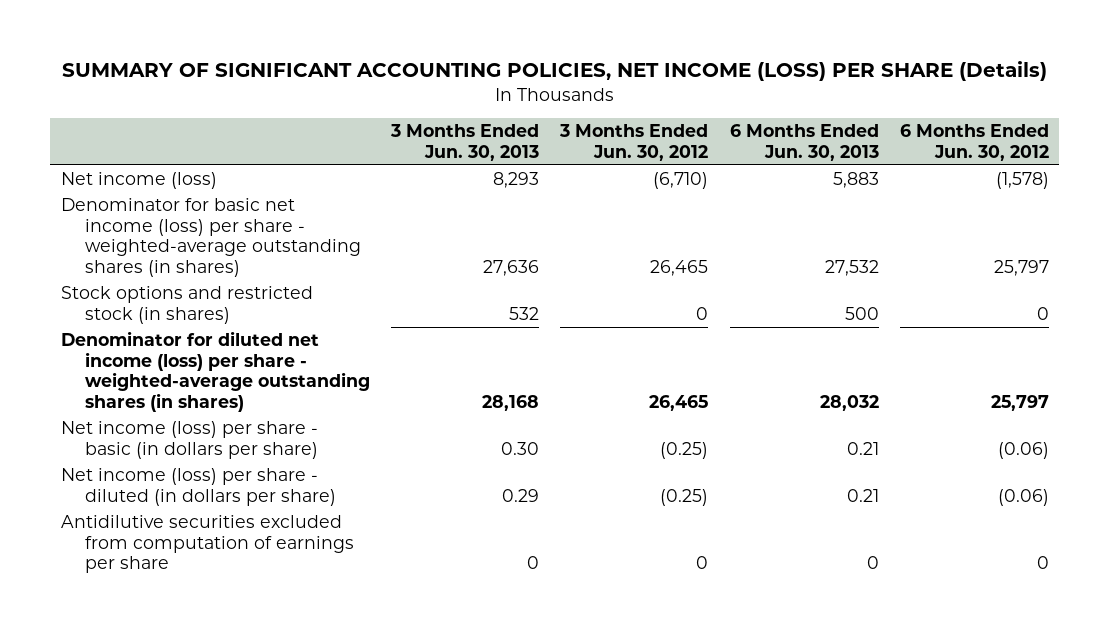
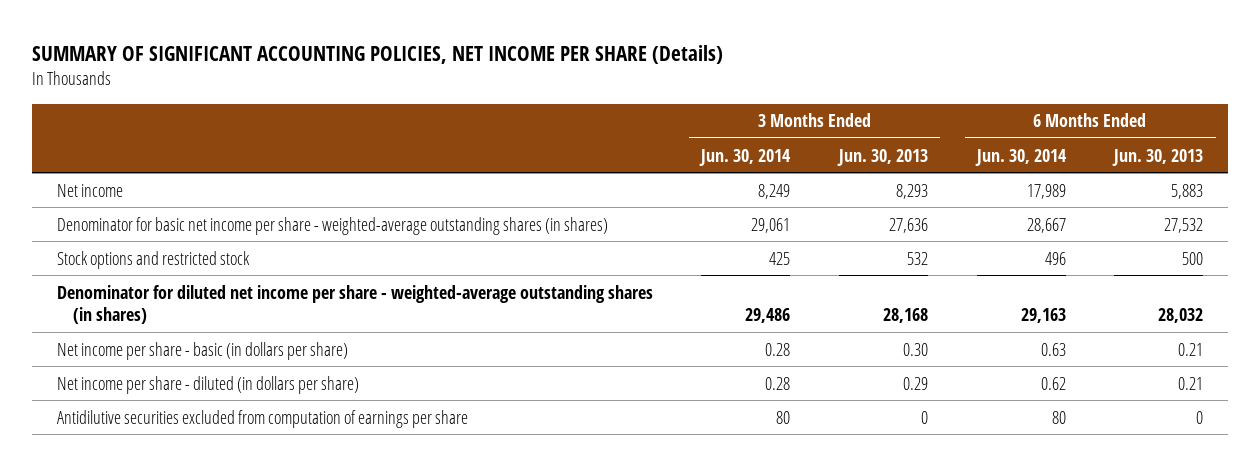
- SUMMARY OF SIGNIFICANT ACCOUNTING POLICIES, NET INCOME (LOSS) PER SHARE (Details)
+ SUMMARY OF SIGNIFICANT ACCOUNTING POLICIES, NET INCOME PER SHARE (Details)
- | 3 Months Ended Jun. 30, 2013 | 3 Months Ended Jun. 30, 2012 | 6 Months Ended Jun. 30, 2013 | 6 Months Ended Jun. 30, 2012
+ | 3 Months Ended Jun. 30, 2014 | 3 Months Ended Jun. 30, 2013 | 6 Months Ended Jun. 30, 2014 | 6 Months Ended Jun. 30, 2013
- Net income (loss) | 8,293 | (6,710) | 5,883 | (1,578)
- Denominator for basic net income (loss) per share - weighted-average outstanding shares (in shares) | 27,636 | 26,465 | 27,532 | 25,797
- Stock options and restricted stock (in shares) | 532 | 0 | 500 | 0
- Denominator for diluted net income (loss) per share - weighted-average outstanding shares (in shares) | 28,168 | 26,465 | 28,032 | 25,797
- Net income (loss) per share - basic (in dollars per share) | 0.30 | (0.25) | 0.21 | (0.06)
- Net income (loss) per share - diluted (in dollars per share) | 0.29 | (0.25) | 0.21 | (0.06)
+ Net income | 8,249 | 8,293 | 17,989 | 5,883
+ Denominator for basic net income per share - weighted-average outstanding shares (in shares) | 29,061 | 27,636 | 28,667 | 27,532
+ Stock options and restricted stock | 425 | 532 | 496 | 500
+ Denominator for diluted net income per share - weighted-average outstanding shares (in shares) | 29,486 | 28,168 | 29,163 | 28,032
+ Net income per share - basic (in dollars per share) | 0.28 | 0.30 | 0.63 | 0.21
+ Net income per share - diluted (in dollars per share) | 0.28 | 0.29 | 0.62 | 0.21

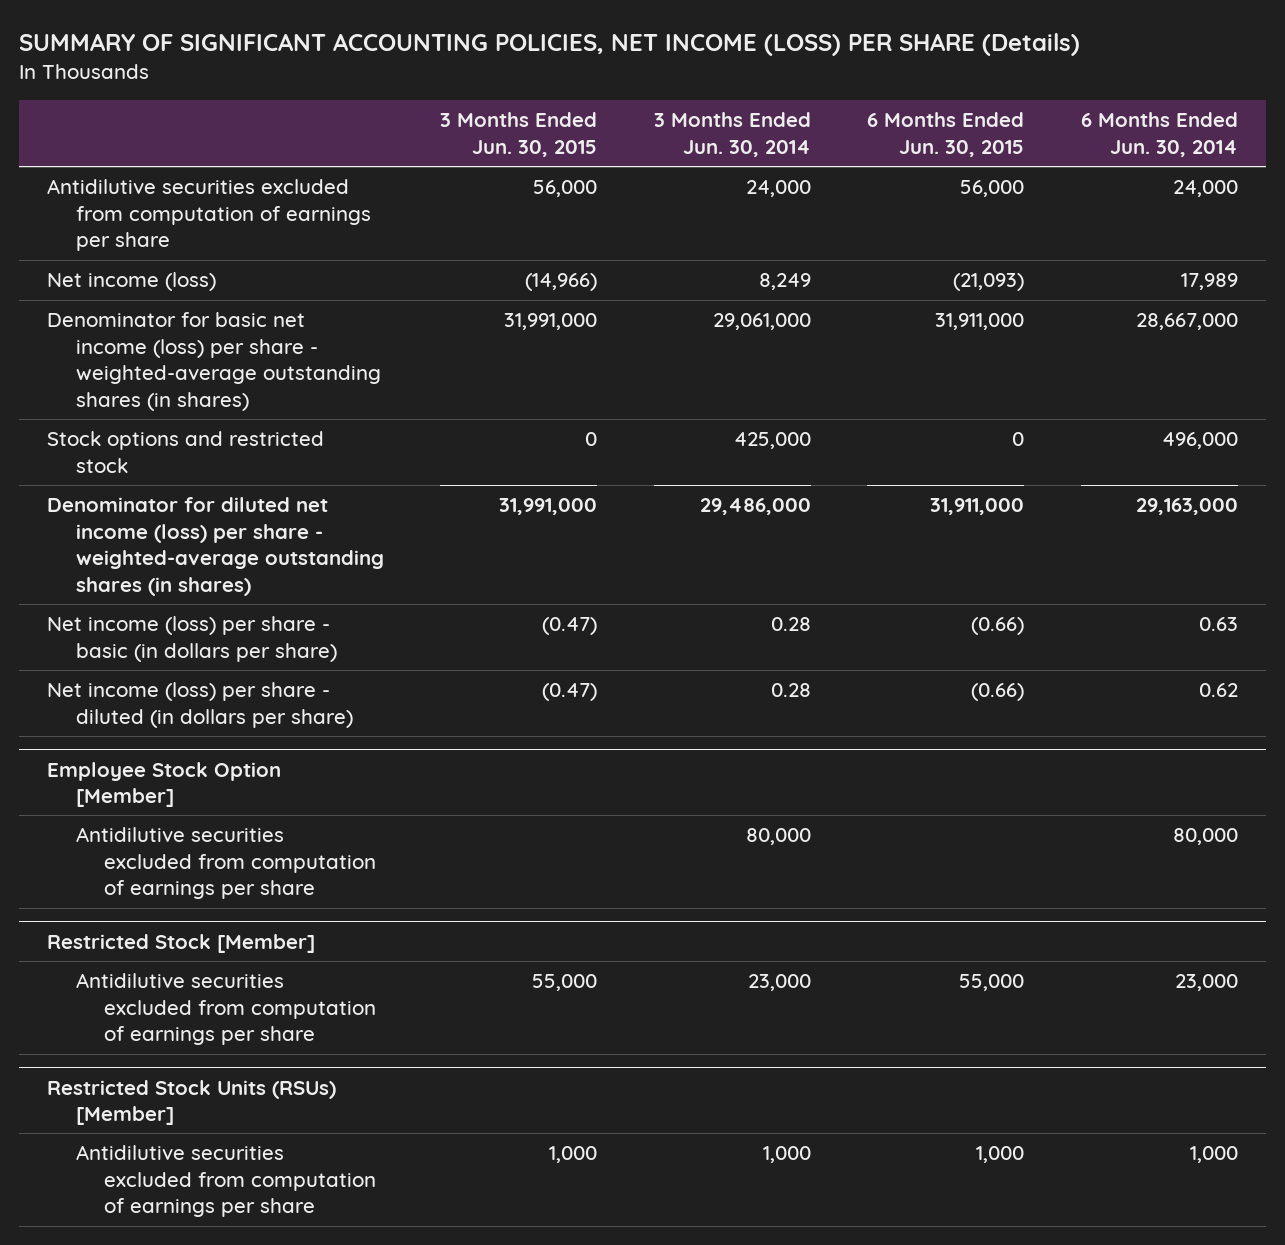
- SUMMARY OF SIGNIFICANT ACCOUNTING POLICIES, NET INCOME PER SHARE (Details)
+ SUMMARY OF SIGNIFICANT ACCOUNTING POLICIES, NET INCOME (LOSS) PER SHARE (Details)
- | 3 Months Ended Jun. 30, 2014 | 3 Months Ended Jun. 30, 2013 | 6 Months Ended Jun. 30, 2014 | 6 Months Ended Jun. 30, 2013
+ | 3 Months Ended Jun. 30, 2015 | 3 Months Ended Jun. 30, 2014 | 6 Months Ended Jun. 30, 2015 | 6 Months Ended Jun. 30, 2014
- Net income | 8,249 | 8,293 | 17,989 | 5,883
- Denominator for basic net income per share - weighted-average outstanding shares (in shares) | 29,061 | 27,636 | 28,667 | 27,532
- Stock options and restricted stock | 425 | 532 | 496 | 500
- Denominator for diluted net income per share - weighted-average outstanding shares (in shares) | 29,486 | 28,168 | 29,163 | 28,032
- Net income per share - basic (in dollars per share) | 0.28 | 0.30 | 0.63 | 0.21
- Net income per share - diluted (in dollars per share) | 0.28 | 0.29 | 0.62 | 0.21
- Antidilutive securities excluded from computation of earnings per share | 80 | 0 | 80 | 0
+ Antidilutive securities excluded from computation of earnings per share | 56,000 | 24,000 | 56,000 | 24,000
+ Net income (loss) | (14,966) | 8,249 | (21,093) | 17,989
+ Denominator for basic net income (loss) per share - weighted-average outstanding shares (in shares) | 31,991,000 | 29,061,000 | 31,911,000 | 28,667,000
+ Stock options and restricted stock | 0 | 425,000 | 0 | 496,000
+ Denominator for diluted net income (loss) per share - weighted-average outstanding shares (in shares) | 31,991,000 | 29,486,000 | 31,911,000 | 29,163,000
+ Net income (loss) per share - basic (in dollars per share) | (0.47) | 0.28 | (0.66) | 0.63
+ Net income (loss) per share - diluted (in dollars per share) | (0.47) | 0.28 | (0.66) | 0.62
+ Employee Stock Option [Member]
+ Antidilutive securities excluded from computation of earnings per share | | 80,000 | | 80,000
+ Restricted Stock [Member]
+ Antidilutive securities excluded from computation of earnings per share | 55,000 | 23,000 | 55,000 | 23,000
+ Restricted Stock Units (RSUs) [Member]
+ Antidilutive securities excluded from computation of earnings per share | 1,000 | 1,000 | 1,000 | 1,000

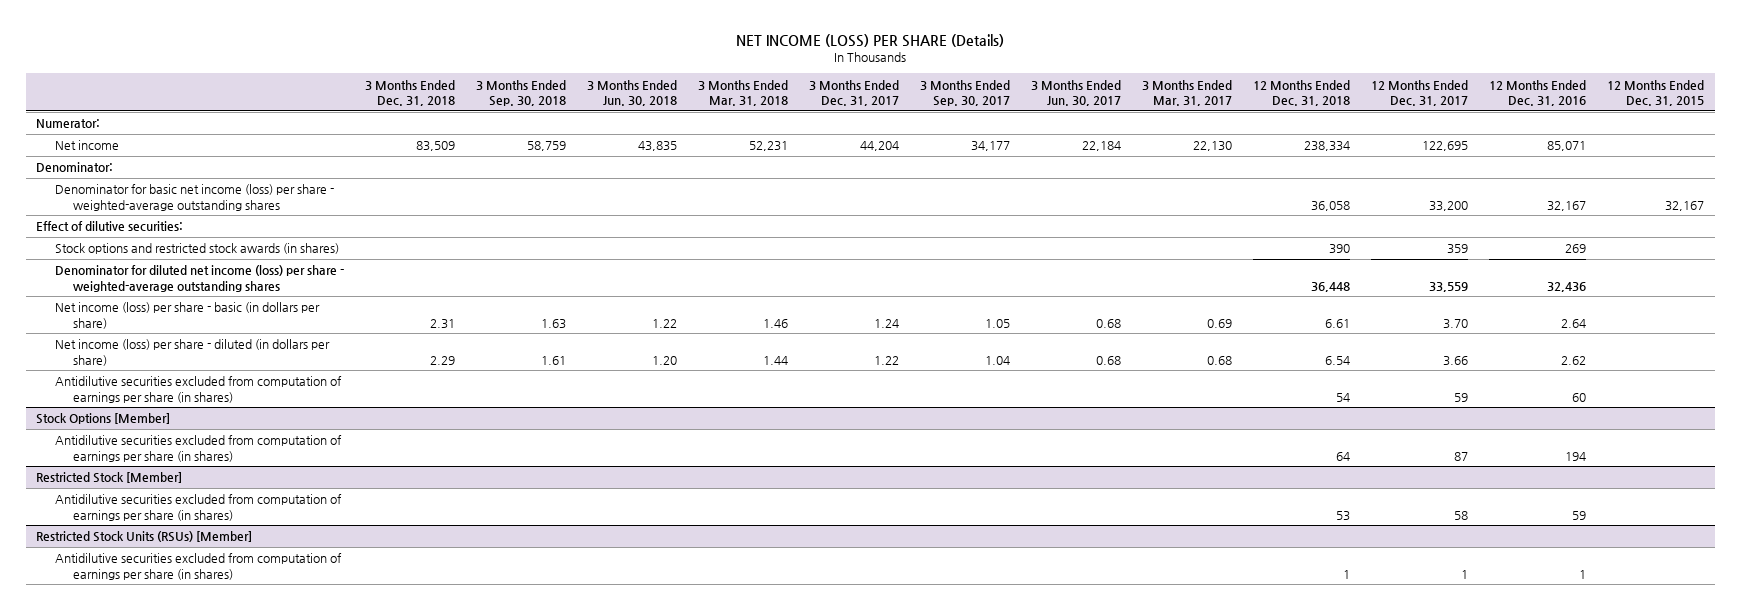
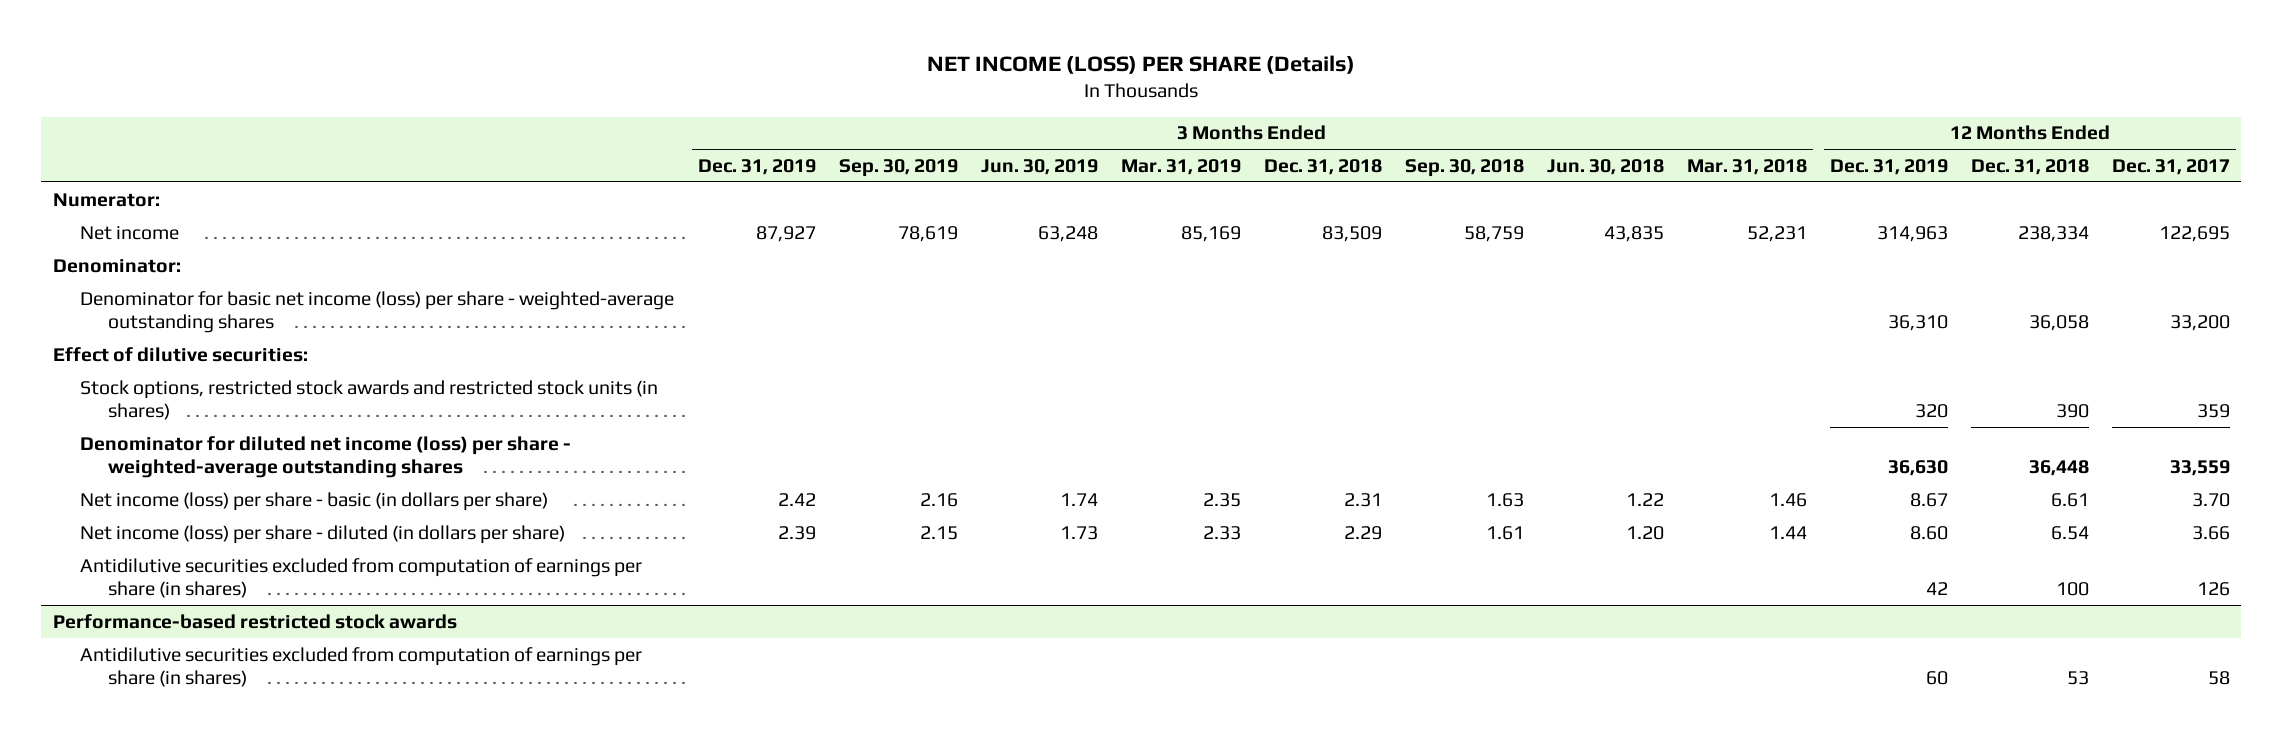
- | 3 Months Ended Dec. 31, 2018 | 3 Months Ended Sep. 30, 2018 | 3 Months Ended Jun. 30, 2018 | 3 Months Ended Mar. 31, 2018 | 3 Months Ended Dec. 31, 2017 | 3 Months Ended Sep. 30, 2017 | 3 Months Ended Jun. 30, 2017 | 3 Months Ended Mar. 31, 2017 | 12 Months Ended Dec. 31, 2018 | 12 Months Ended Dec. 31, 2017 | 12 Months Ended Dec. 31, 2016 | 12 Months Ended Dec. 31, 2015
+ | 3 Months Ended Dec. 31, 2019 | 3 Months Ended Sep. 30, 2019 | 3 Months Ended Jun. 30, 2019 | 3 Months Ended Mar. 31, 2019 | 3 Months Ended Dec. 31, 2018 | 3 Months Ended Sep. 30, 2018 | 3 Months Ended Jun. 30, 2018 | 3 Months Ended Mar. 31, 2018 | 12 Months Ended Dec. 31, 2019 | 12 Months Ended Dec. 31, 2018 | 12 Months Ended Dec. 31, 2017
- Stock options and restricted stock awards (in shares) | | | | | | | | | 390 | 359 | 269 |
+ Stock options, restricted stock awards and restricted stock units (in shares) | | | | | | | | | 320 | 390 | 359
- Antidilutive securities excluded from computation of earnings per share (in shares) | | | | | | | | | 54 | 59 | 60 |
- Stock Options [Member]
- Antidilutive securities excluded from computation of earnings per share (in shares) | | | | | | | | | 64 | 87 | 194 |
- Restricted Stock [Member]
+ Antidilutive securities excluded from computation of earnings per share (in shares) | | | | | | | | | 42 | 100 | 126
+ Performance-based restricted stock awards
- Restricted Stock Units (RSUs) [Member]
- Antidilutive securities excluded from computation of earnings per share (in shares) | | | | | | | | | 1 | 1 | 1 |

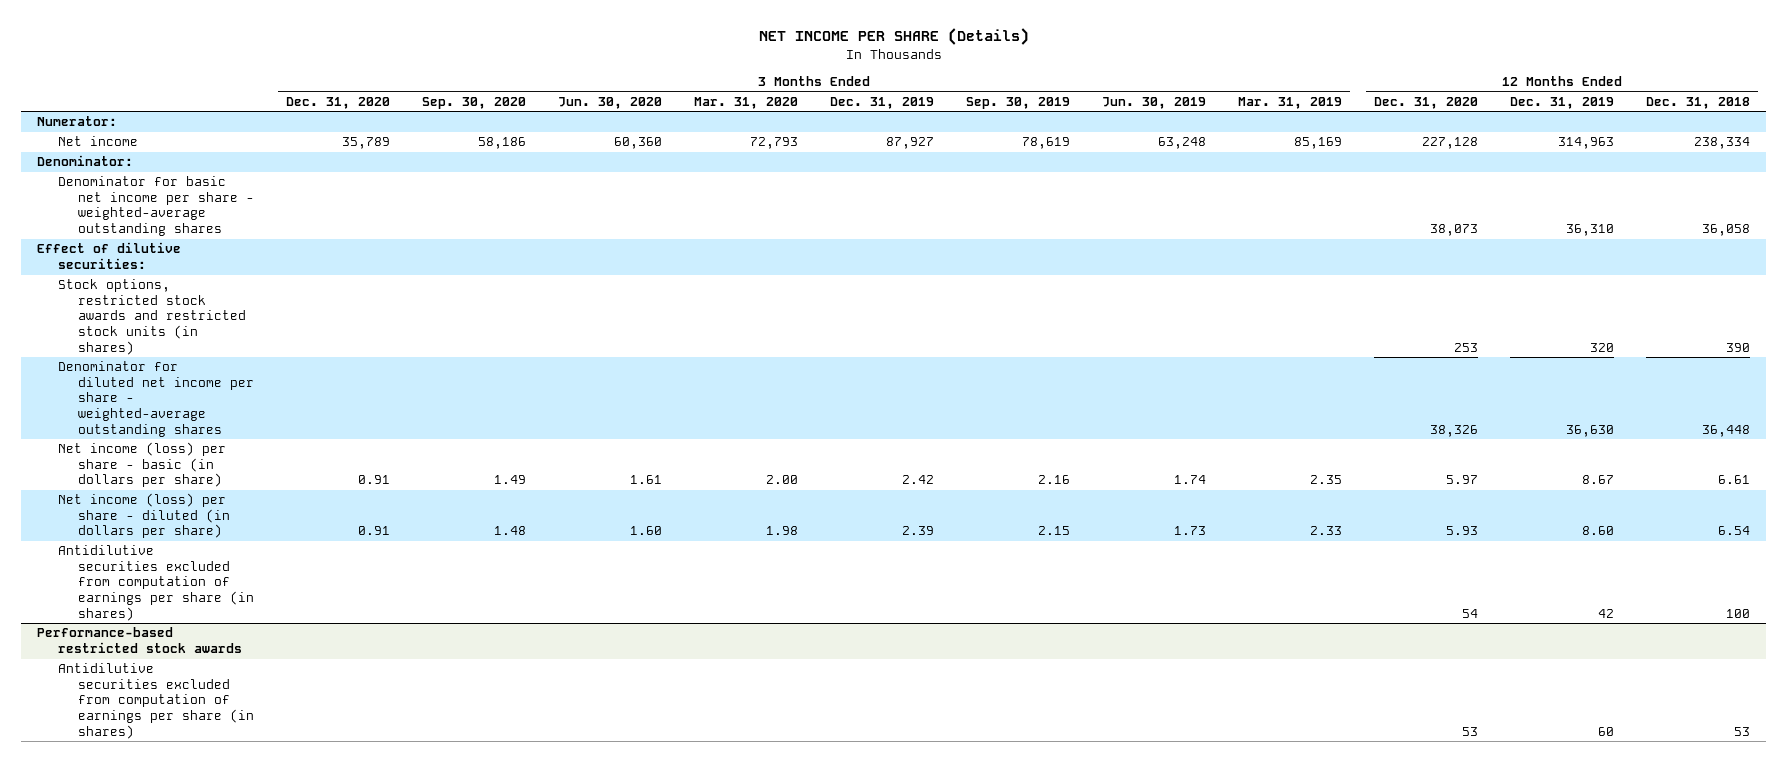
- NET INCOME (LOSS) PER SHARE (Details)
+ NET INCOME PER SHARE (Details)
- | 3 Months Ended Dec. 31, 2019 | 3 Months Ended Sep. 30, 2019 | 3 Months Ended Jun. 30, 2019 | 3 Months Ended Mar. 31, 2019 | 3 Months Ended Dec. 31, 2018 | 3 Months Ended Sep. 30, 2018 | 3 Months Ended Jun. 30, 2018 | 3 Months Ended Mar. 31, 2018 | 12 Months Ended Dec. 31, 2019 | 12 Months Ended Dec. 31, 2018 | 12 Months Ended Dec. 31, 2017
+ | 3 Months Ended Dec. 31, 2020 | 3 Months Ended Sep. 30, 2020 | 3 Months Ended Jun. 30, 2020 | 3 Months Ended Mar. 31, 2020 | 3 Months Ended Dec. 31, 2019 | 3 Months Ended Sep. 30, 2019 | 3 Months Ended Jun. 30, 2019 | 3 Months Ended Mar. 31, 2019 | 12 Months Ended Dec. 31, 2020 | 12 Months Ended Dec. 31, 2019 | 12 Months Ended Dec. 31, 2018
- Denominator for basic net income (loss) per share - weighted-average outstanding shares | | | | | | | | | 36,310 | 36,058 | 33,200
+ Denominator for basic net income per share - weighted-average outstanding shares | | | | | | | | | 38,073 | 36,310 | 36,058
- Denominator for diluted net income (loss) per share - weighted-average outstanding shares | | | | | | | | | 36,630 | 36,448 | 33,559
+ Denominator for diluted net income per share - weighted-average outstanding shares | | | | | | | | | 38,326 | 36,630 | 36,448

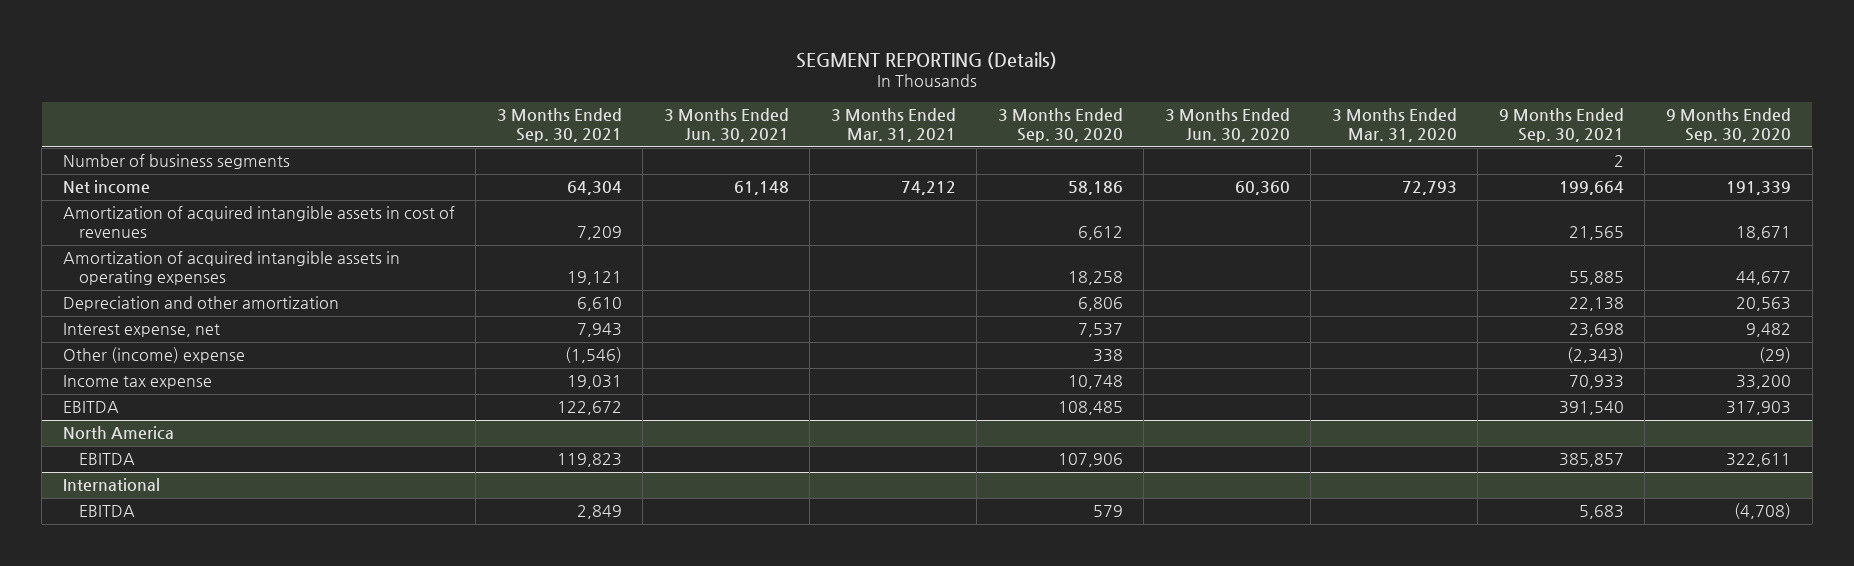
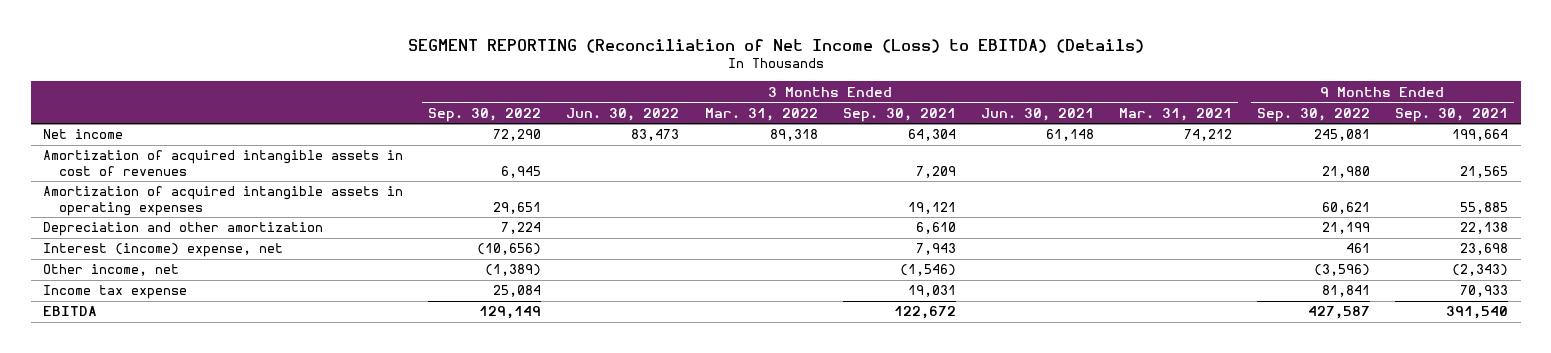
- SEGMENT REPORTING (Details)
+ SEGMENT REPORTING (Reconciliation of Net Income (Loss) to EBITDA) (Details)
- | 3 Months Ended Sep. 30, 2021 | 3 Months Ended Jun. 30, 2021 | 3 Months Ended Mar. 31, 2021 | 3 Months Ended Sep. 30, 2020 | 3 Months Ended Jun. 30, 2020 | 3 Months Ended Mar. 31, 2020 | 9 Months Ended Sep. 30, 2021 | 9 Months Ended Sep. 30, 2020
+ | 3 Months Ended Sep. 30, 2022 | 3 Months Ended Jun. 30, 2022 | 3 Months Ended Mar. 31, 2022 | 3 Months Ended Sep. 30, 2021 | 3 Months Ended Jun. 30, 2021 | 3 Months Ended Mar. 31, 2021 | 9 Months Ended Sep. 30, 2022 | 9 Months Ended Sep. 30, 2021
- Number of business segments | | | | | | | 2 |
- Interest expense, net | 7,943 | | | 7,537 | | | 23,698 | 9,482
- Other (income) expense | (1,546) | | | 338 | | | (2,343) | (29)
+ Interest (income) expense, net | (10,656) | | | 7,943 | | | 461 | 23,698
+ Other income, net | (1,389) | | | (1,546) | | | (3,596) | (2,343)
- North America
- EBITDA | 119,823 | | | 107,906 | | | 385,857 | 322,611
- International
- EBITDA | 2,849 | | | 579 | | | 5,683 | (4,708)

